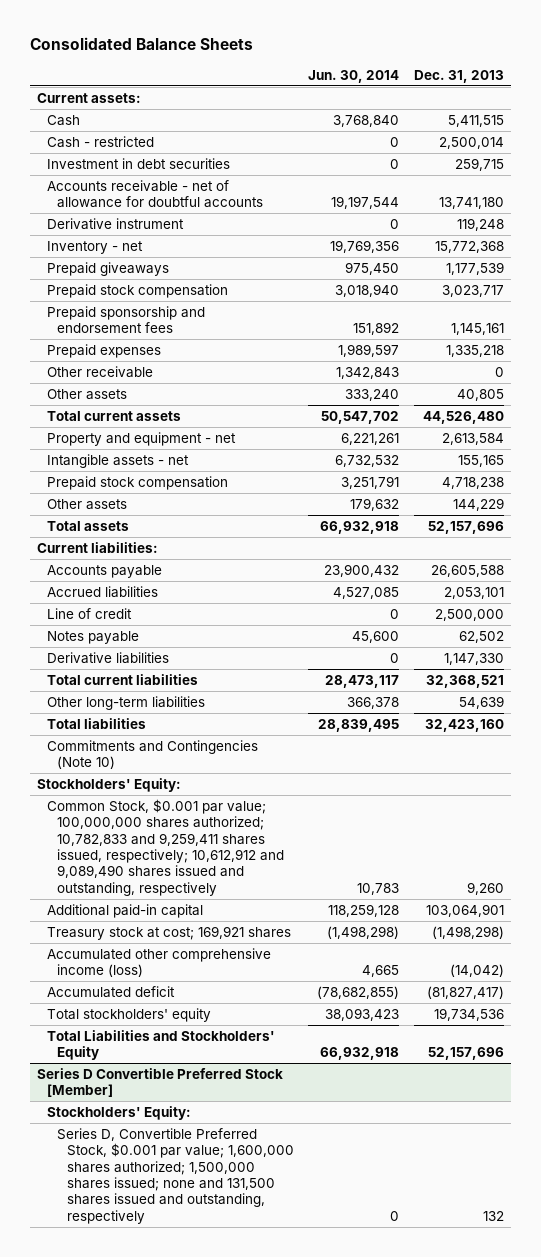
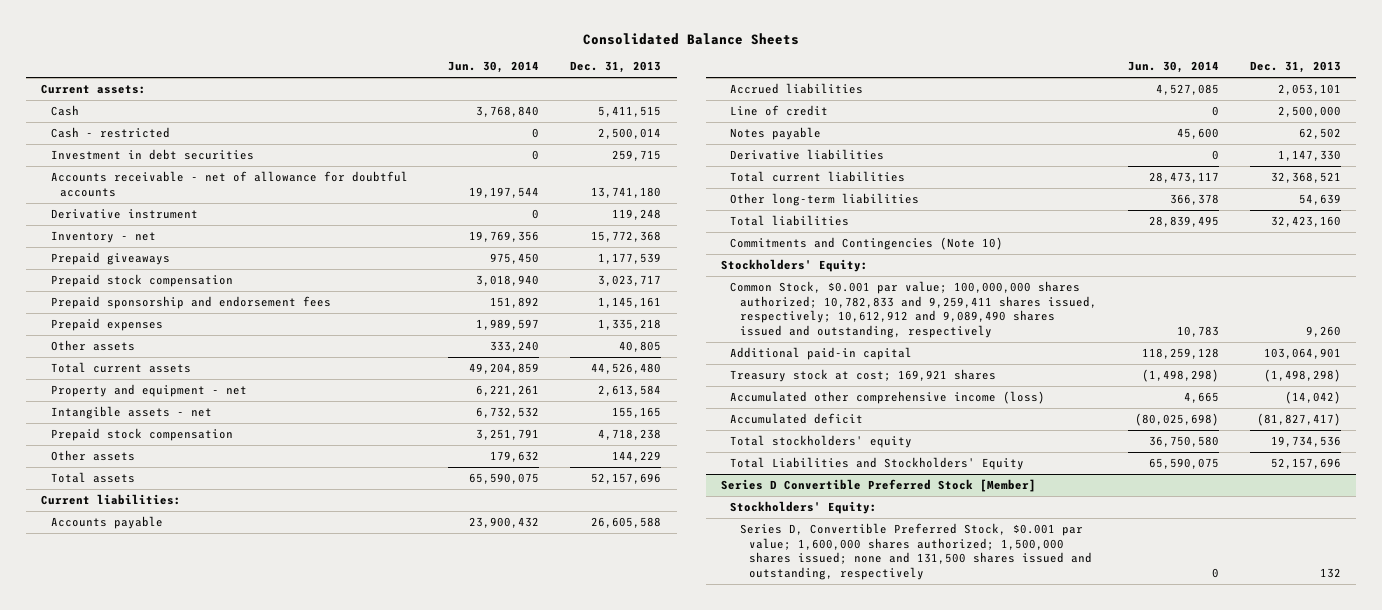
- Other receivable | 1,342,843 | 0
- Total current assets | 50,547,702 | 44,526,480
+ Total current assets | 49,204,859 | 44,526,480
- Total assets | 66,932,918 | 52,157,696
+ Total assets | 65,590,075 | 52,157,696
- Accumulated deficit | (78,682,855) | (81,827,417)
- Total stockholders' equity | 38,093,423 | 19,734,536
- Total Liabilities and Stockholders' Equity | 66,932,918 | 52,157,696
+ Accumulated deficit | (80,025,698) | (81,827,417)
+ Total stockholders' equity | 36,750,580 | 19,734,536
+ Total Liabilities and Stockholders' Equity | 65,590,075 | 52,157,696

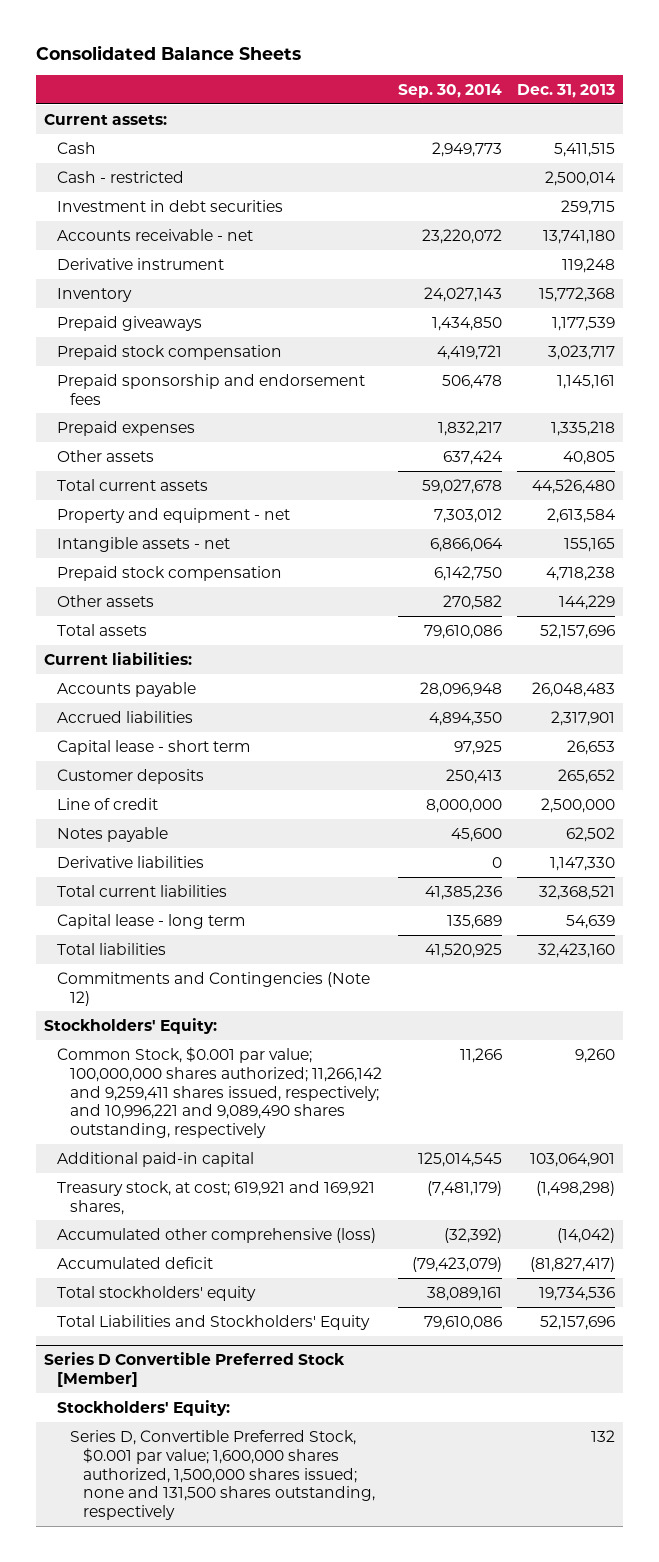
- | Jun. 30, 2014 | Dec. 31, 2013
+ | Sep. 30, 2014 | Dec. 31, 2013
- Accounts receivable - net of allowance for doubtful accounts | 19,197,544 | 13,741,180
+ Accounts receivable - net | 23,220,072 | 13,741,180
- Inventory - net | 19,769,356 | 15,772,368
+ Inventory | 24,027,143 | 15,772,368
- Accounts payable | 23,900,432 | 26,605,588
- Accrued liabilities | 4,527,085 | 2,053,101
+ Accounts payable | 28,096,948 | 26,048,483
+ Accrued liabilities | 4,894,350 | 2,317,901
+ Capital lease - short term | 97,925 | 26,653
+ Customer deposits | 250,413 | 265,652
- Other long-term liabilities | 366,378 | 54,639
+ Capital lease - long term | 135,689 | 54,639
- Commitments and Contingencies (Note 10)
+ Commitments and Contingencies (Note 12)
- Common Stock, $0.001 par value; 100,000,000 shares authorized; 10,782,833 and 9,259,411 shares issued, respectively; 10,612,912 and 9,089,490 shares issued and outstanding, respectively | 10,783 | 9,260
+ Common Stock, $0.001 par value; 100,000,000 shares authorized; 11,266,142 and 9,259,411 shares issued, respectively; and 10,996,221 and 9,089,490 shares outstanding, respectively | 11,266 | 9,260
- Treasury stock at cost; 169,921 shares | (1,498,298) | (1,498,298)
- Accumulated other comprehensive income (loss) | 4,665 | (14,042)
+ Treasury stock, at cost; 619,921 and 169,921 shares, | (7,481,179) | (1,498,298)
+ Accumulated other comprehensive (loss) | (32,392) | (14,042)
@ Series D Convertible Preferred Stock [Member]
- Series D, Convertible Preferred Stock, $0.001 par value; 1,600,000 shares authorized; 1,500,000 shares issued; none and 131,500 shares issued and outstanding, respectively | 0 | 132
+ Series D, Convertible Preferred Stock, $0.001 par value; 1,600,000 shares authorized, 1,500,000 shares issued; none and 131,500 shares outstanding, respectively | | 132

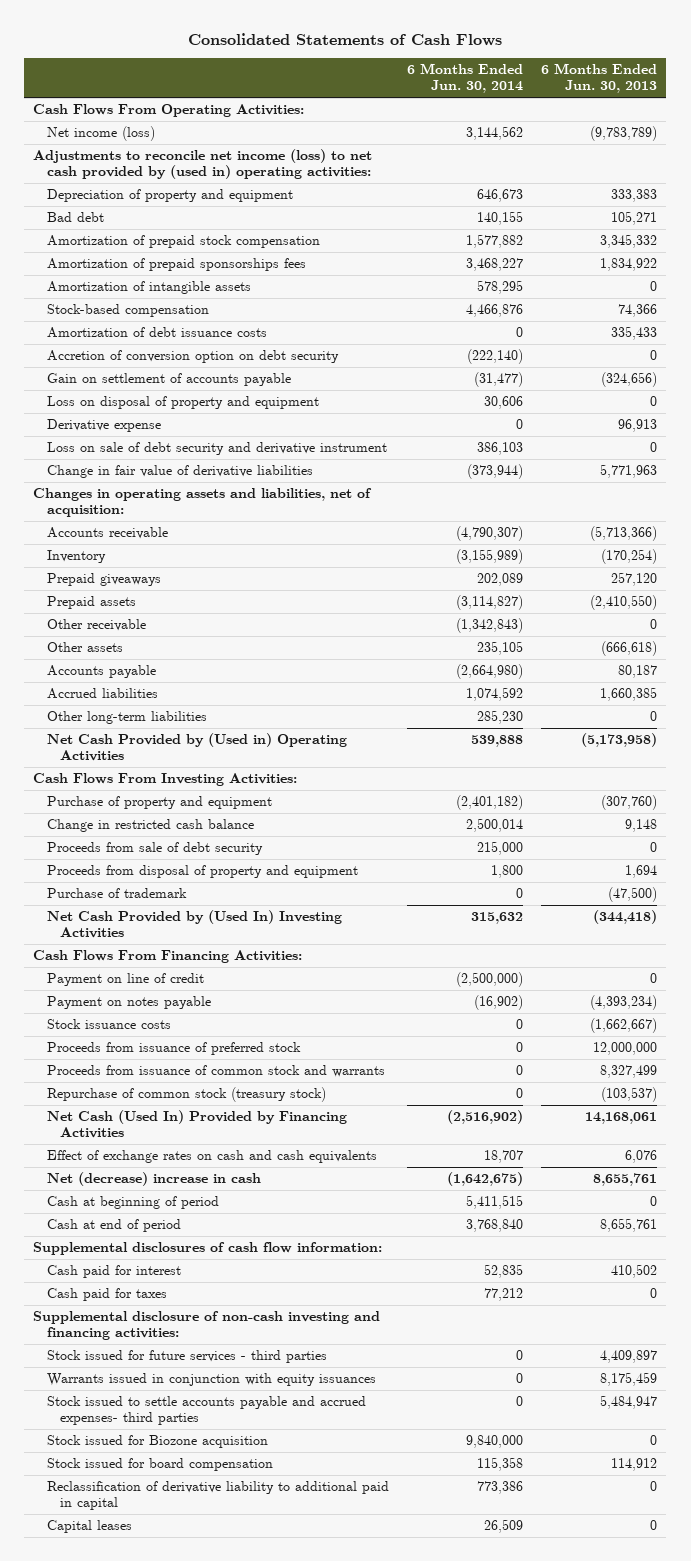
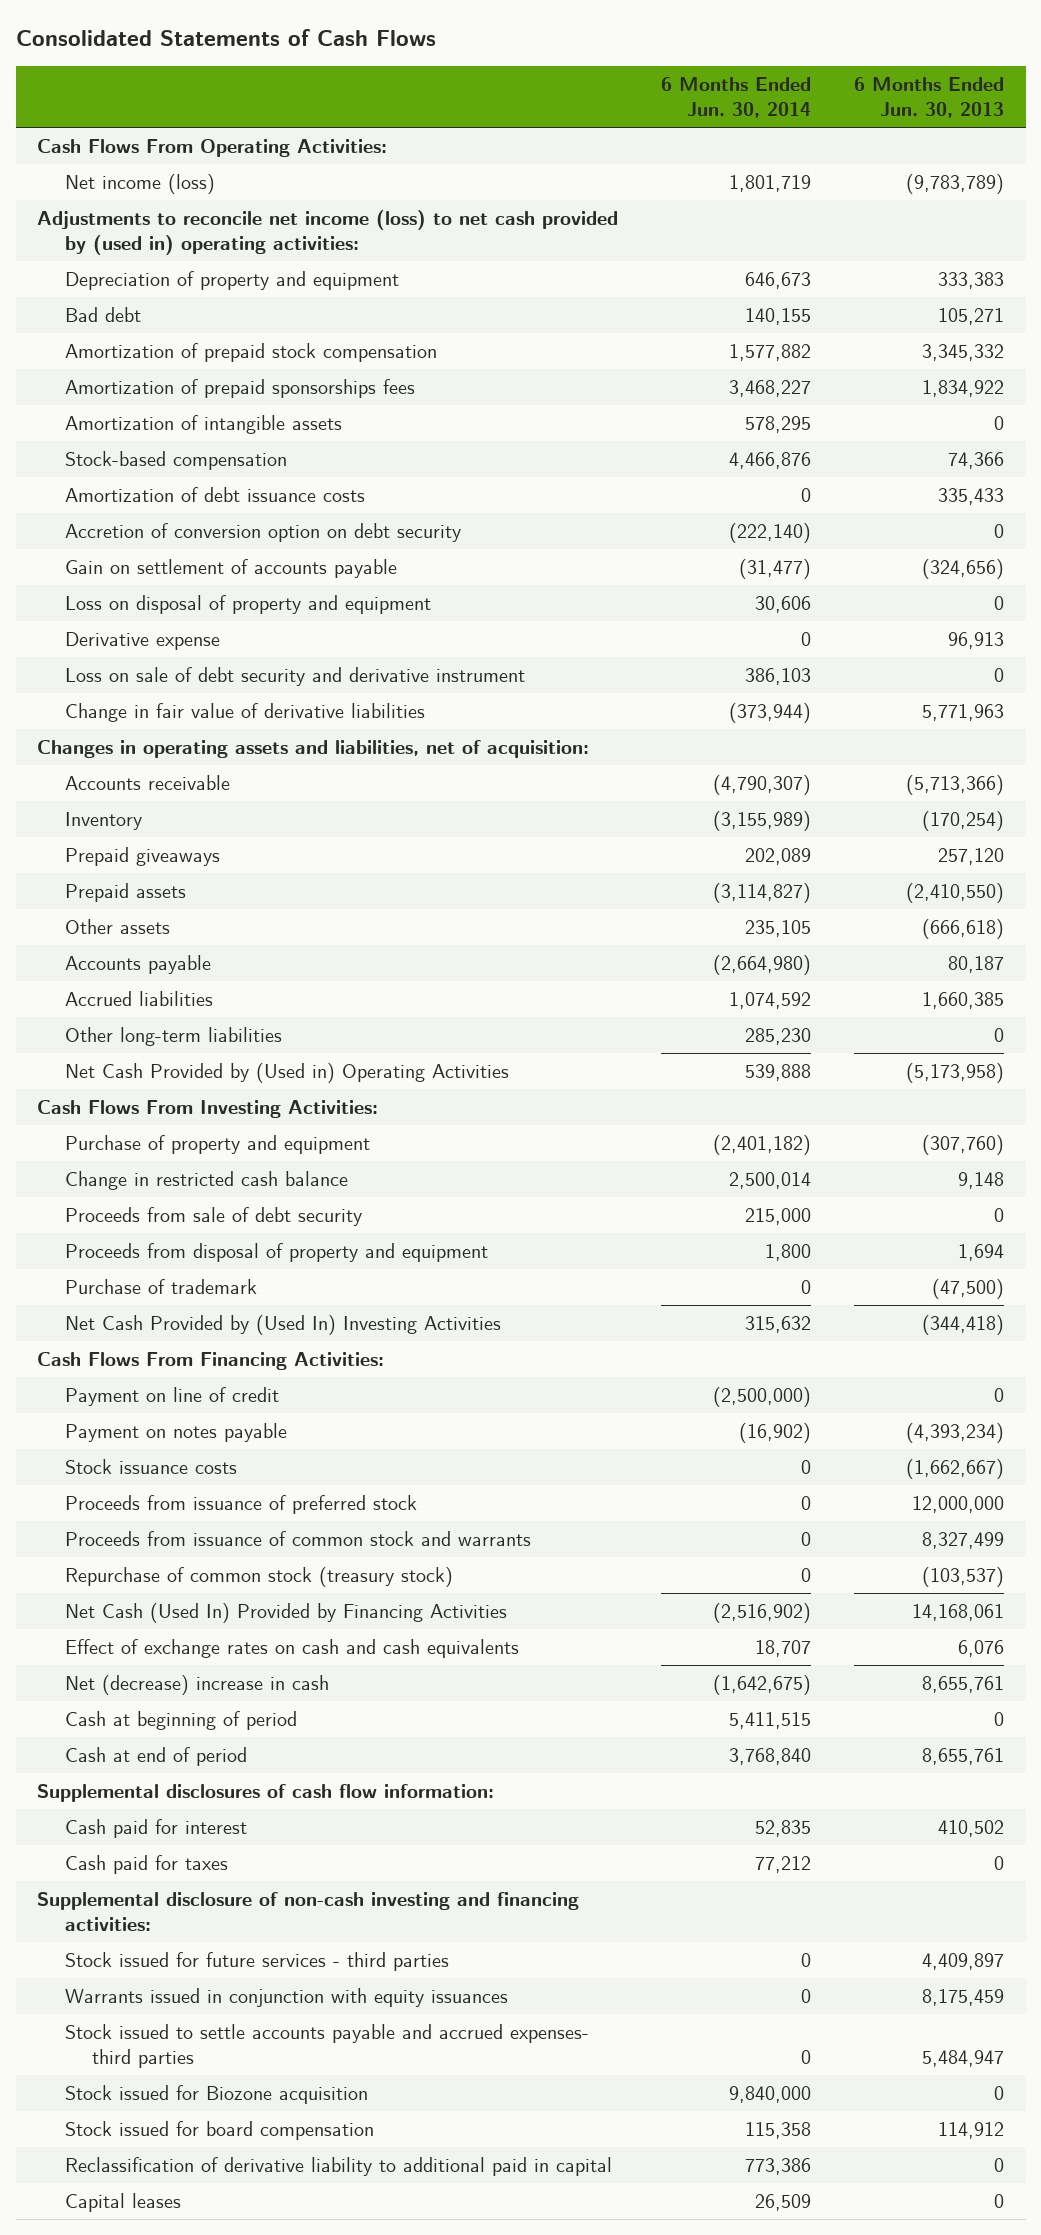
- Net income (loss) | 3,144,562 | (9,783,789)
+ Net income (loss) | 1,801,719 | (9,783,789)
- Other receivable | (1,342,843) | 0

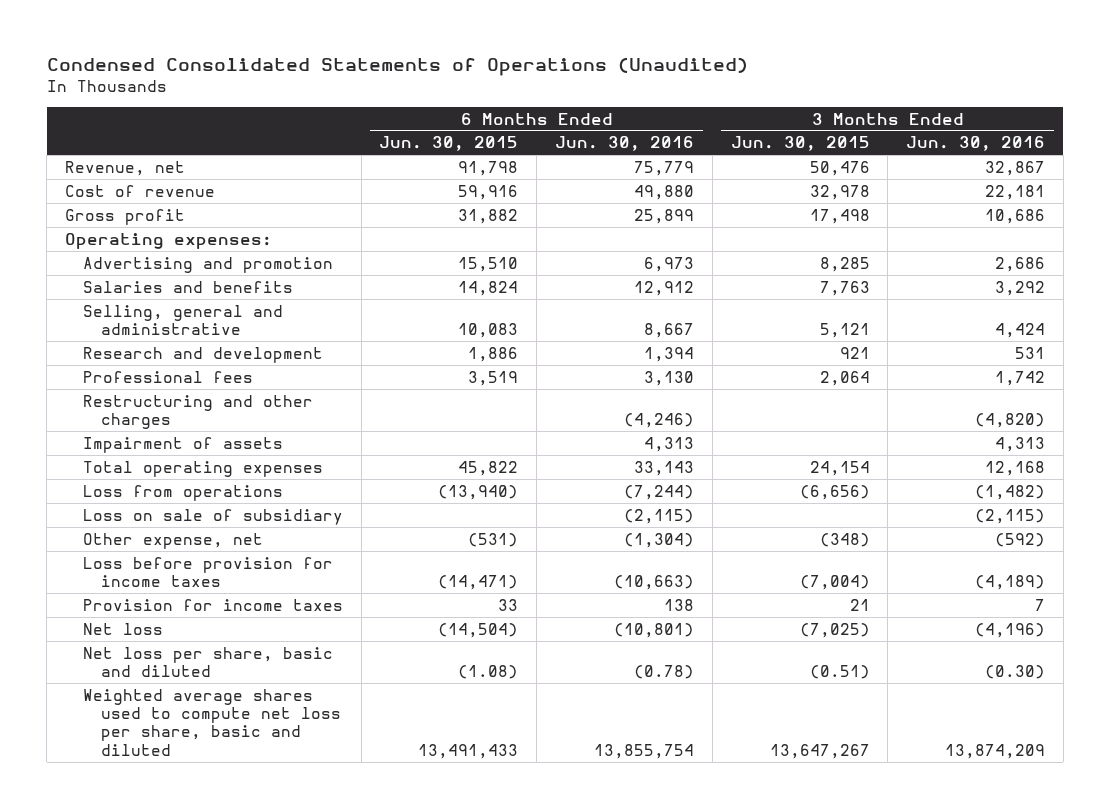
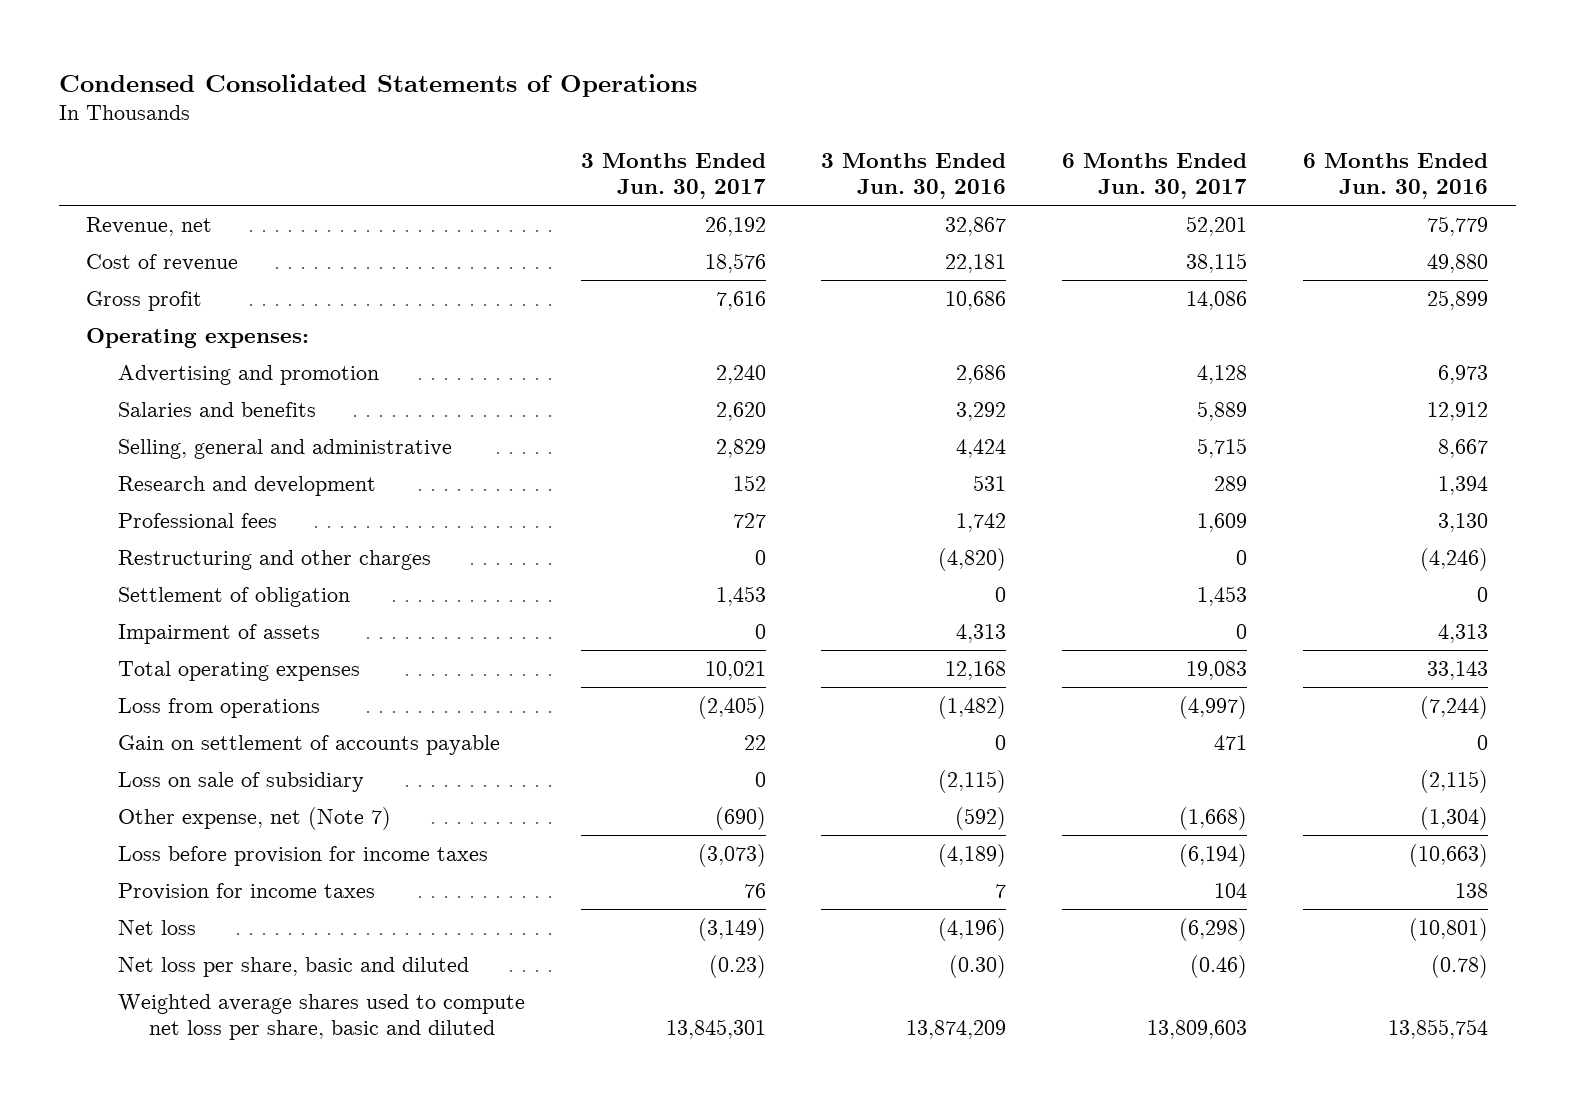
- Condensed Consolidated Statements of Operations (Unaudited)
+ Condensed Consolidated Statements of Operations
- | 6 Months Ended Jun. 30, 2015 | 6 Months Ended Jun. 30, 2016 | 3 Months Ended Jun. 30, 2015 | 3 Months Ended Jun. 30, 2016
+ | 3 Months Ended Jun. 30, 2017 | 3 Months Ended Jun. 30, 2016 | 6 Months Ended Jun. 30, 2017 | 6 Months Ended Jun. 30, 2016
+ Settlement of obligation | 1,453 | 0 | 1,453 | 0
+ Gain on settlement of accounts payable | 22 | 0 | 471 | 0
- Other expense, net | (531) | (1,304) | (348) | (592)
+ Other expense, net (Note 7) | (690) | (592) | (1,668) | (1,304)

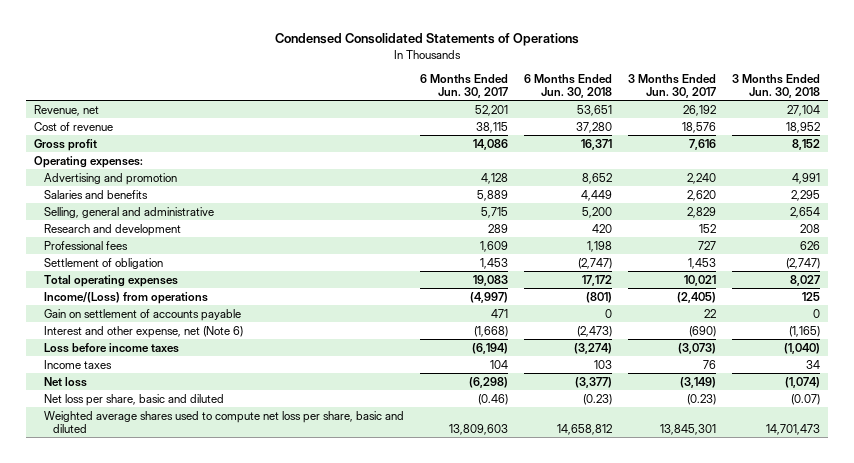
- | 3 Months Ended Jun. 30, 2017 | 3 Months Ended Jun. 30, 2016 | 6 Months Ended Jun. 30, 2017 | 6 Months Ended Jun. 30, 2016
+ | 6 Months Ended Jun. 30, 2017 | 6 Months Ended Jun. 30, 2018 | 3 Months Ended Jun. 30, 2017 | 3 Months Ended Jun. 30, 2018
- Restructuring and other charges | 0 | (4,820) | 0 | (4,246)
- Impairment of assets | 0 | 4,313 | 0 | 4,313
- Loss from operations | (2,405) | (1,482) | (4,997) | (7,244)
+ Income/(Loss) from operations | (4,997) | (801) | (2,405) | 125
- Loss on sale of subsidiary | 0 | (2,115) | | (2,115)
- Other expense, net (Note 7) | (690) | (592) | (1,668) | (1,304)
- Loss before provision for income taxes | (3,073) | (4,189) | (6,194) | (10,663)
- Provision for income taxes | 76 | 7 | 104 | 138
+ Interest and other expense, net (Note 6) | (1,668) | (2,473) | (690) | (1,165)
+ Loss before income taxes | (6,194) | (3,274) | (3,073) | (1,040)
+ Income taxes | 104 | 103 | 76 | 34

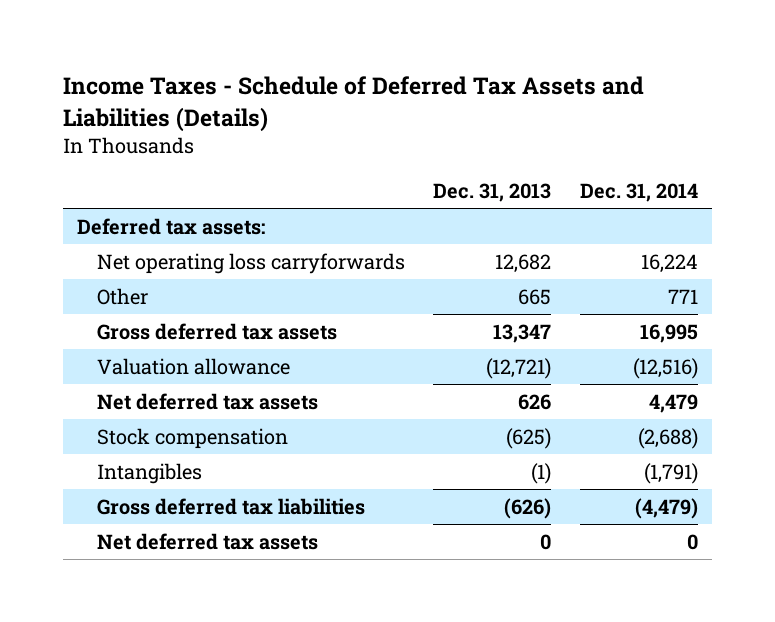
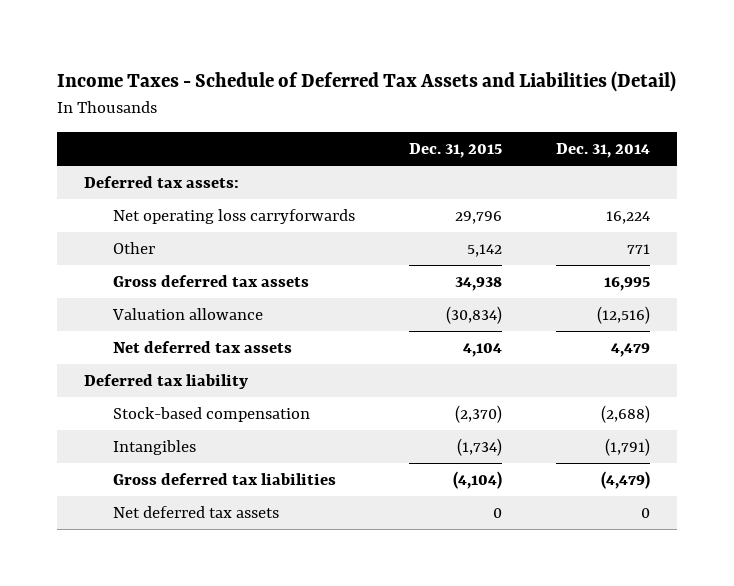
- Income Taxes - Schedule of Deferred Tax Assets and Liabilities (Details)
+ Income Taxes - Schedule of Deferred Tax Assets and Liabilities (Detail)
- | Dec. 31, 2013 | Dec. 31, 2014
+ | Dec. 31, 2015 | Dec. 31, 2014
- Stock compensation | (625) | (2,688)
+ Deferred tax liability
+ Stock-based compensation | (2,370) | (2,688)

